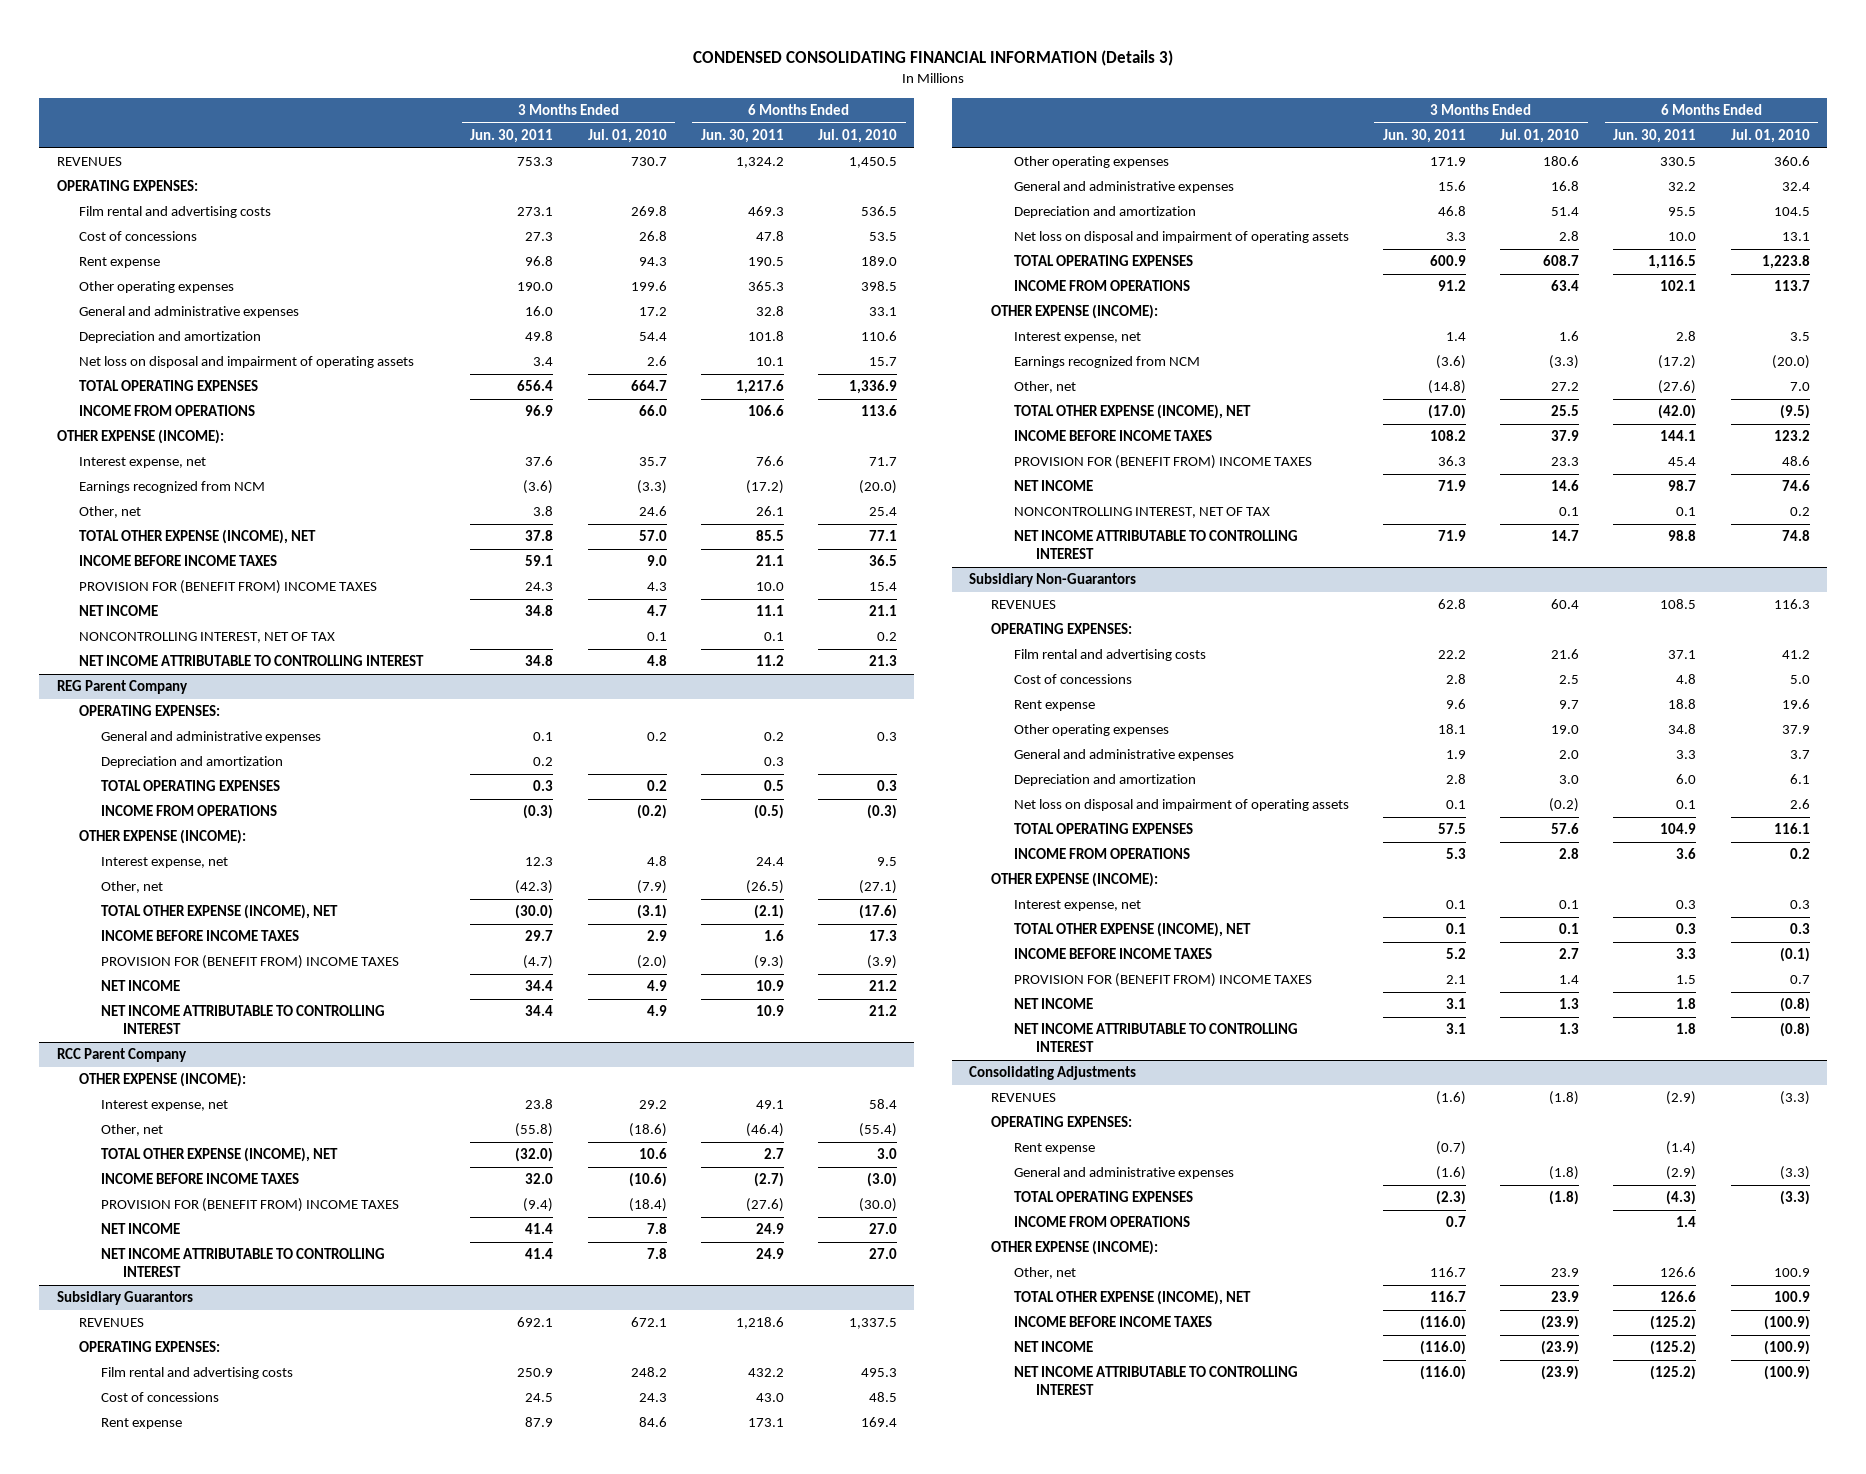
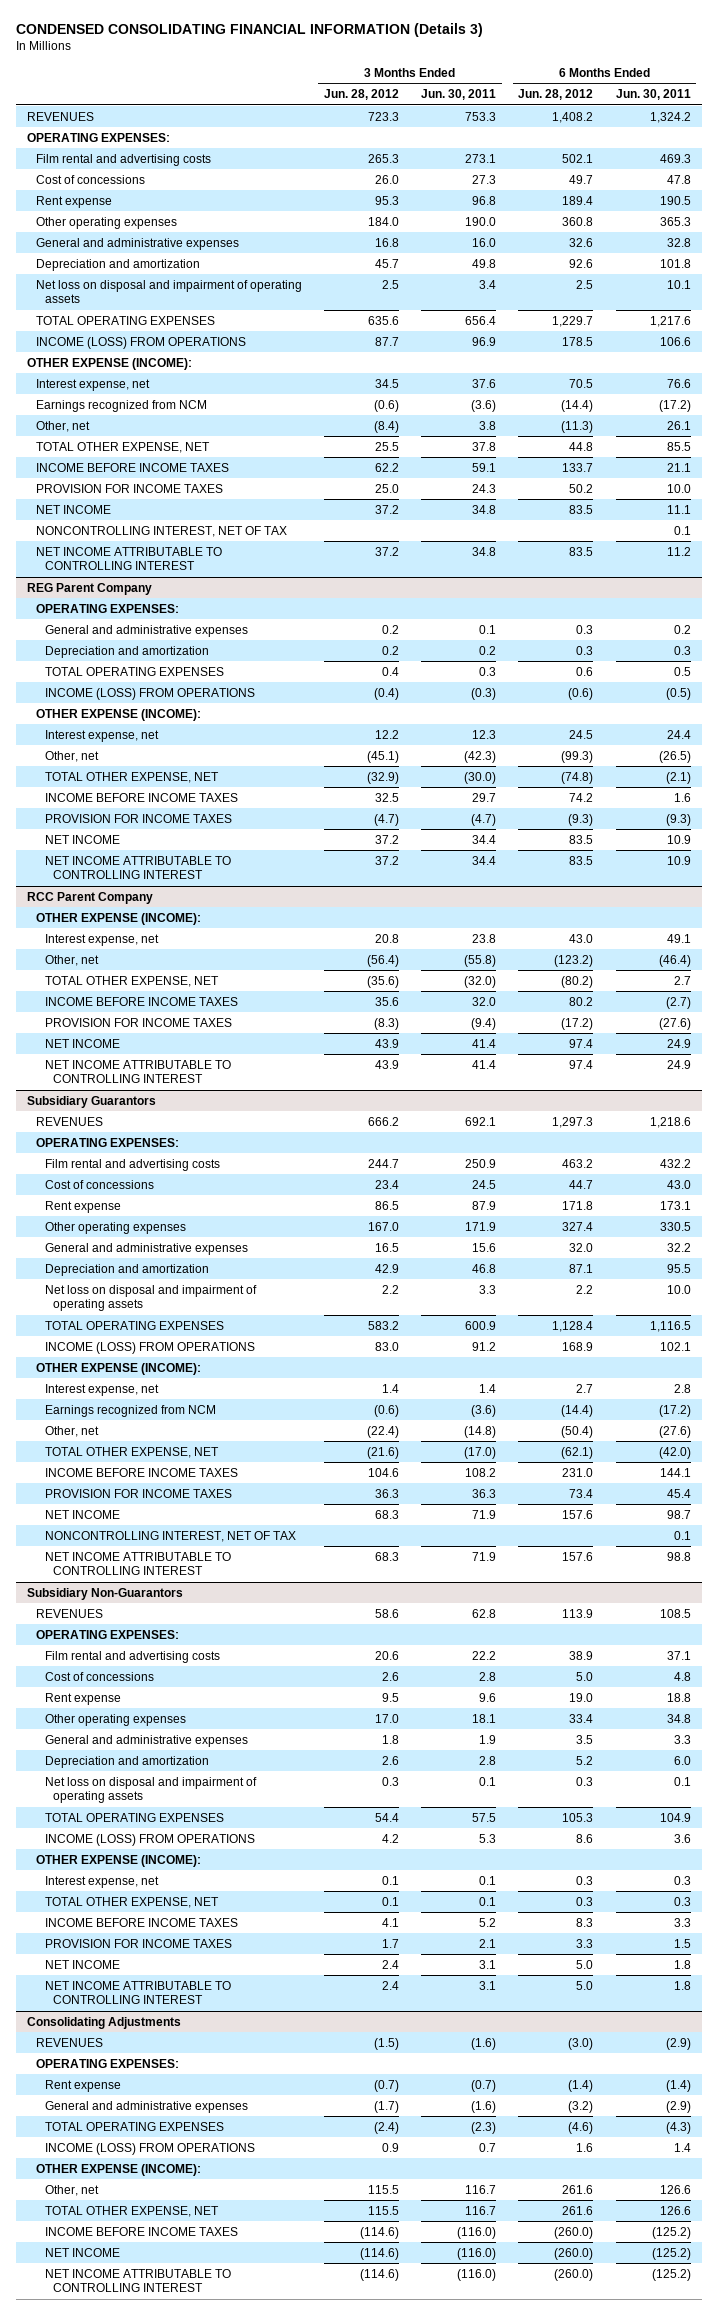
- | 3 Months Ended Jun. 30, 2011 | 3 Months Ended Jul. 01, 2010 | 6 Months Ended Jun. 30, 2011 | 6 Months Ended Jul. 01, 2010
+ | 3 Months Ended Jun. 28, 2012 | 3 Months Ended Jun. 30, 2011 | 6 Months Ended Jun. 28, 2012 | 6 Months Ended Jun. 30, 2011
- INCOME FROM OPERATIONS | 96.9 | 66.0 | 106.6 | 113.6
+ INCOME (LOSS) FROM OPERATIONS | 87.7 | 96.9 | 178.5 | 106.6
- TOTAL OTHER EXPENSE (INCOME), NET | 37.8 | 57.0 | 85.5 | 77.1
+ TOTAL OTHER EXPENSE, NET | 25.5 | 37.8 | 44.8 | 85.5
- PROVISION FOR (BENEFIT FROM) INCOME TAXES | 24.3 | 4.3 | 10.0 | 15.4
+ PROVISION FOR INCOME TAXES | 25.0 | 24.3 | 50.2 | 10.0
@ REG Parent Company
- INCOME FROM OPERATIONS | (0.3) | (0.2) | (0.5) | (0.3)
+ INCOME (LOSS) FROM OPERATIONS | (0.4) | (0.3) | (0.6) | (0.5)
- TOTAL OTHER EXPENSE (INCOME), NET | (30.0) | (3.1) | (2.1) | (17.6)
+ TOTAL OTHER EXPENSE, NET | (32.9) | (30.0) | (74.8) | (2.1)
- PROVISION FOR (BENEFIT FROM) INCOME TAXES | (4.7) | (2.0) | (9.3) | (3.9)
+ PROVISION FOR INCOME TAXES | (4.7) | (4.7) | (9.3) | (9.3)
@ RCC Parent Company
- TOTAL OTHER EXPENSE (INCOME), NET | (32.0) | 10.6 | 2.7 | 3.0
+ TOTAL OTHER EXPENSE, NET | (35.6) | (32.0) | (80.2) | 2.7
- PROVISION FOR (BENEFIT FROM) INCOME TAXES | (9.4) | (18.4) | (27.6) | (30.0)
+ PROVISION FOR INCOME TAXES | (8.3) | (9.4) | (17.2) | (27.6)
@ Subsidiary Guarantors
- INCOME FROM OPERATIONS | 91.2 | 63.4 | 102.1 | 113.7
+ INCOME (LOSS) FROM OPERATIONS | 83.0 | 91.2 | 168.9 | 102.1
- TOTAL OTHER EXPENSE (INCOME), NET | (17.0) | 25.5 | (42.0) | (9.5)
+ TOTAL OTHER EXPENSE, NET | (21.6) | (17.0) | (62.1) | (42.0)
- PROVISION FOR (BENEFIT FROM) INCOME TAXES | 36.3 | 23.3 | 45.4 | 48.6
+ PROVISION FOR INCOME TAXES | 36.3 | 36.3 | 73.4 | 45.4
@ Subsidiary Non-Guarantors
- INCOME FROM OPERATIONS | 5.3 | 2.8 | 3.6 | 0.2
+ INCOME (LOSS) FROM OPERATIONS | 4.2 | 5.3 | 8.6 | 3.6
- TOTAL OTHER EXPENSE (INCOME), NET | 0.1 | 0.1 | 0.3 | 0.3
+ TOTAL OTHER EXPENSE, NET | 0.1 | 0.1 | 0.3 | 0.3
- PROVISION FOR (BENEFIT FROM) INCOME TAXES | 2.1 | 1.4 | 1.5 | 0.7
+ PROVISION FOR INCOME TAXES | 1.7 | 2.1 | 3.3 | 1.5
@ Consolidating Adjustments
- INCOME FROM OPERATIONS | 0.7 | | 1.4 |
+ INCOME (LOSS) FROM OPERATIONS | 0.9 | 0.7 | 1.6 | 1.4
- TOTAL OTHER EXPENSE (INCOME), NET | 116.7 | 23.9 | 126.6 | 100.9
+ TOTAL OTHER EXPENSE, NET | 115.5 | 116.7 | 261.6 | 126.6

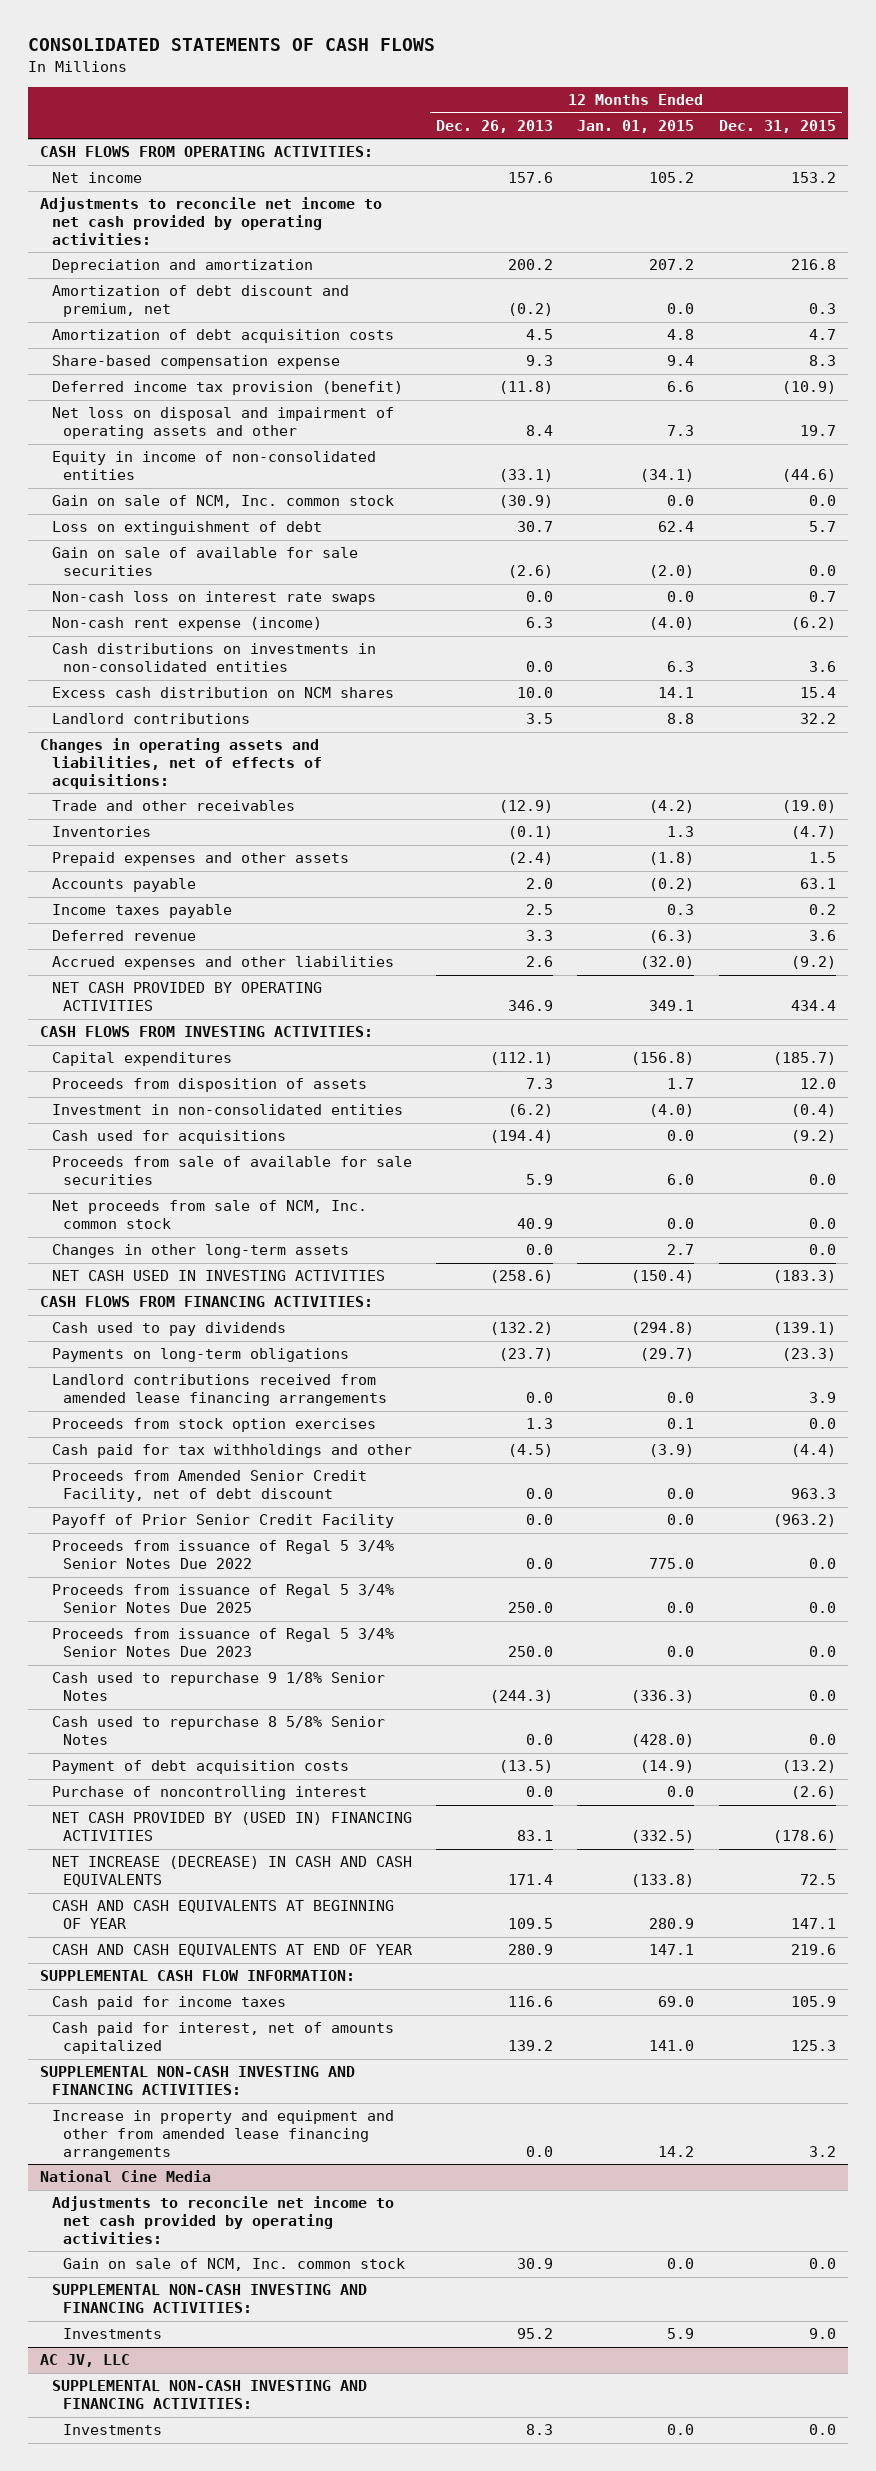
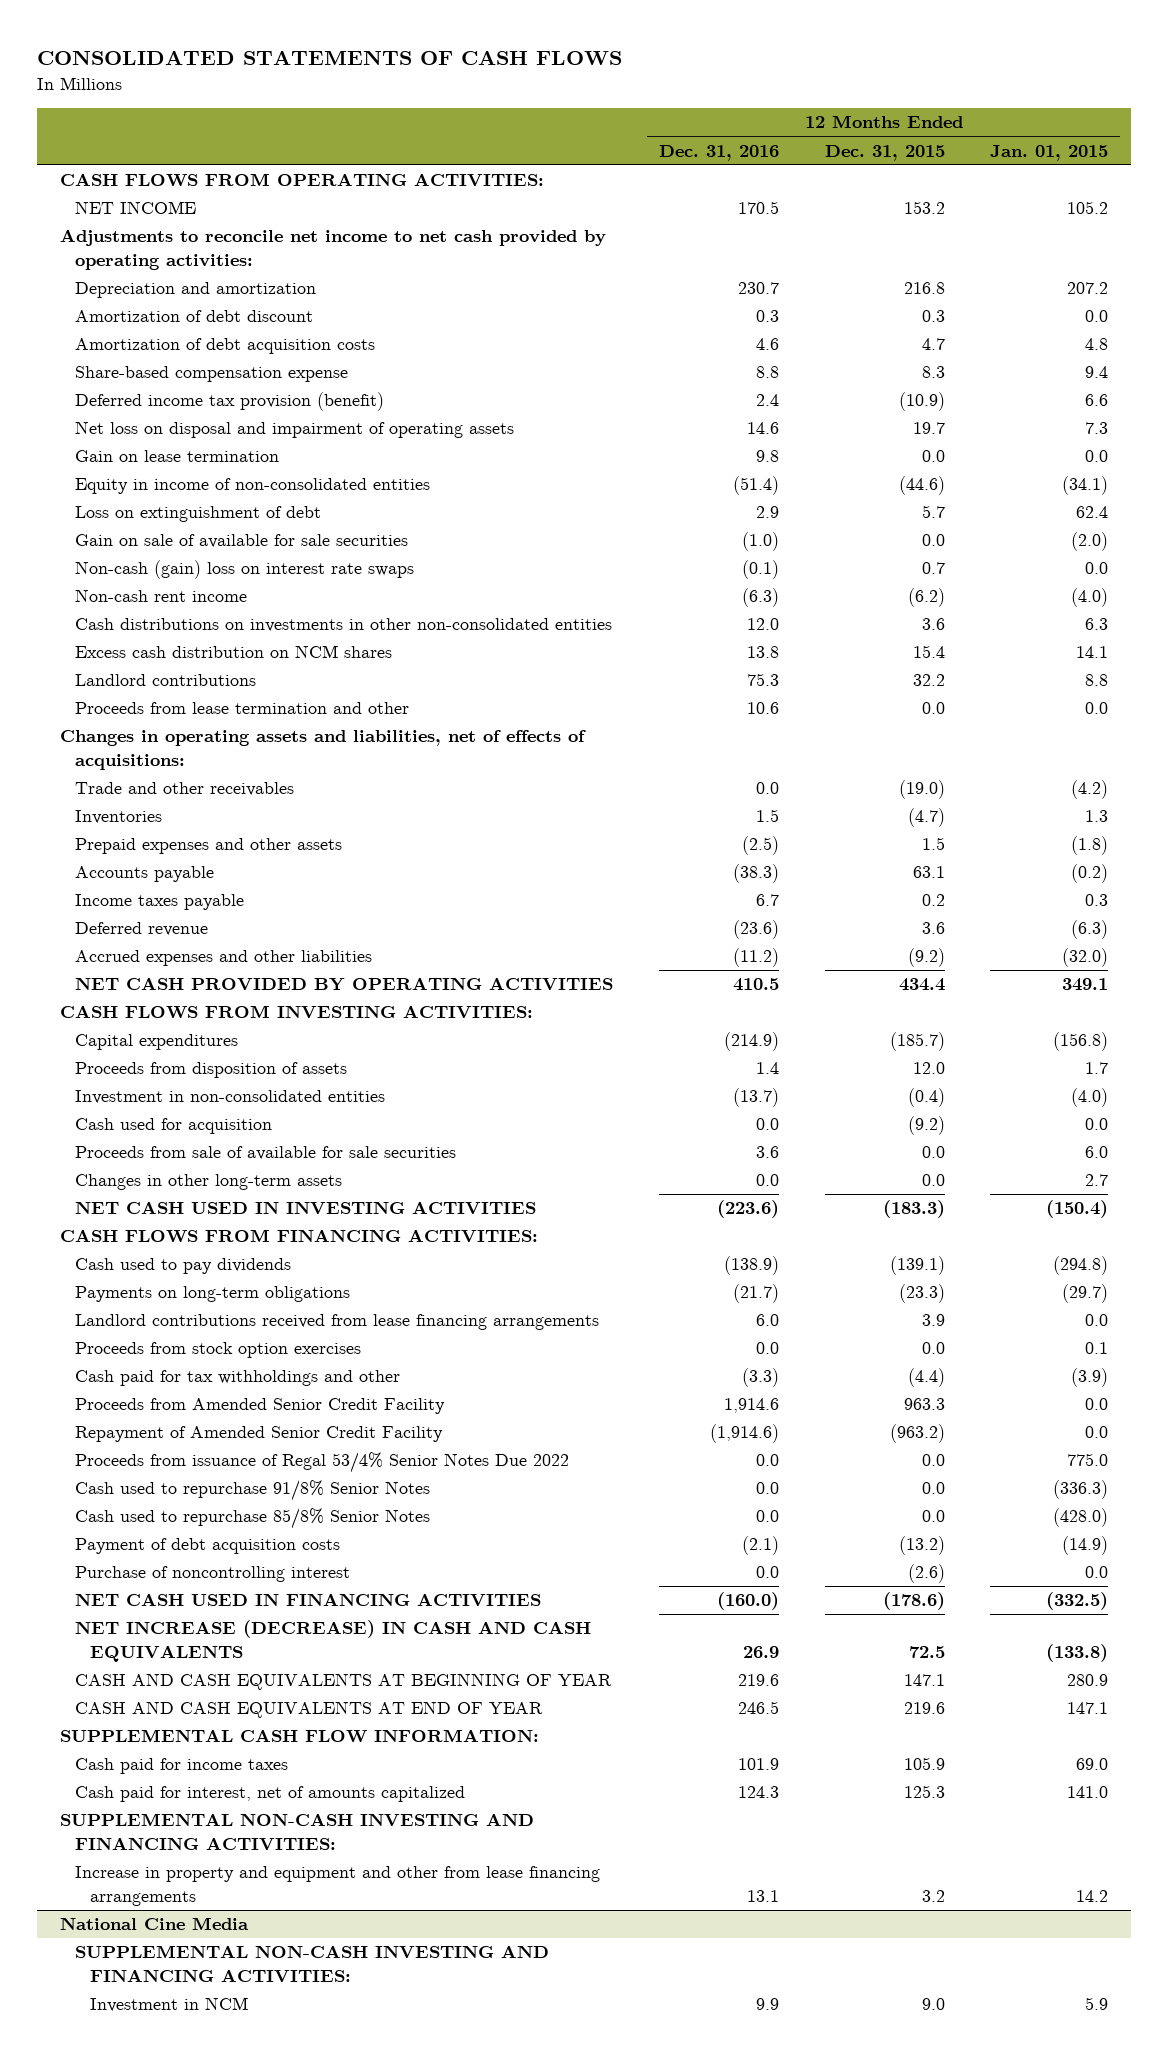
- | 12 Months Ended Dec. 26, 2013 | 12 Months Ended Jan. 01, 2015 | 12 Months Ended Dec. 31, 2015
+ | 12 Months Ended Dec. 31, 2016 | 12 Months Ended Dec. 31, 2015 | 12 Months Ended Jan. 01, 2015
- Net income | 157.6 | 105.2 | 153.2
+ NET INCOME | 170.5 | 153.2 | 105.2
- Amortization of debt discount and premium, net | (0.2) | 0.0 | 0.3
+ Amortization of debt discount | 0.3 | 0.3 | 0.0
- Net loss on disposal and impairment of operating assets and other | 8.4 | 7.3 | 19.7
+ Net loss on disposal and impairment of operating assets | 14.6 | 19.7 | 7.3
+ Gain on lease termination | 9.8 | 0.0 | 0.0
- Gain on sale of NCM, Inc. common stock | (30.9) | 0.0 | 0.0
- Non-cash loss on interest rate swaps | 0.0 | 0.0 | 0.7
- Non-cash rent expense (income) | 6.3 | (4.0) | (6.2)
- Cash distributions on investments in non-consolidated entities | 0.0 | 6.3 | 3.6
+ Non-cash (gain) loss on interest rate swaps | (0.1) | 0.7 | 0.0
+ Non-cash rent income | (6.3) | (6.2) | (4.0)
+ Cash distributions on investments in other non-consolidated entities | 12.0 | 3.6 | 6.3
+ Proceeds from lease termination and other | 10.6 | 0.0 | 0.0
- Cash used for acquisitions | (194.4) | 0.0 | (9.2)
+ Cash used for acquisition | 0.0 | (9.2) | 0.0
- Net proceeds from sale of NCM, Inc. common stock | 40.9 | 0.0 | 0.0
- Landlord contributions received from amended lease financing arrangements | 0.0 | 0.0 | 3.9
+ Landlord contributions received from lease financing arrangements | 6.0 | 3.9 | 0.0
- Proceeds from Amended Senior Credit Facility, net of debt discount | 0.0 | 0.0 | 963.3
- Payoff of Prior Senior Credit Facility | 0.0 | 0.0 | (963.2)
- Proceeds from issuance of Regal 5 3/4% Senior Notes Due 2022 | 0.0 | 775.0 | 0.0
- Proceeds from issuance of Regal 5 3/4% Senior Notes Due 2025 | 250.0 | 0.0 | 0.0
- Proceeds from issuance of Regal 5 3/4% Senior Notes Due 2023 | 250.0 | 0.0 | 0.0
- Cash used to repurchase 9 1/8% Senior Notes | (244.3) | (336.3) | 0.0
- Cash used to repurchase 8 5/8% Senior Notes | 0.0 | (428.0) | 0.0
+ Proceeds from Amended Senior Credit Facility | 1,914.6 | 963.3 | 0.0
+ Repayment of Amended Senior Credit Facility | (1,914.6) | (963.2) | 0.0
+ Proceeds from issuance of Regal 53/4% Senior Notes Due 2022 | 0.0 | 0.0 | 775.0
+ Cash used to repurchase 91/8% Senior Notes | 0.0 | 0.0 | (336.3)
+ Cash used to repurchase 85/8% Senior Notes | 0.0 | 0.0 | (428.0)
- NET CASH PROVIDED BY (USED IN) FINANCING ACTIVITIES | 83.1 | (332.5) | (178.6)
+ NET CASH USED IN FINANCING ACTIVITIES | (160.0) | (178.6) | (332.5)
- Increase in property and equipment and other from amended lease financing arrangements | 0.0 | 14.2 | 3.2
+ Increase in property and equipment and other from lease financing arrangements | 13.1 | 3.2 | 14.2
@ National Cine Media
- Adjustments to reconcile net income to net cash provided by operating activities:
- Gain on sale of NCM, Inc. common stock | 30.9 | 0.0 | 0.0
- Investments | 95.2 | 5.9 | 9.0
- AC JV, LLC
- SUPPLEMENTAL NON-CASH INVESTING AND FINANCING ACTIVITIES:
- Investments | 8.3 | 0.0 | 0.0
@ National Cine Media
+ Investment in NCM | 9.9 | 9.0 | 5.9

